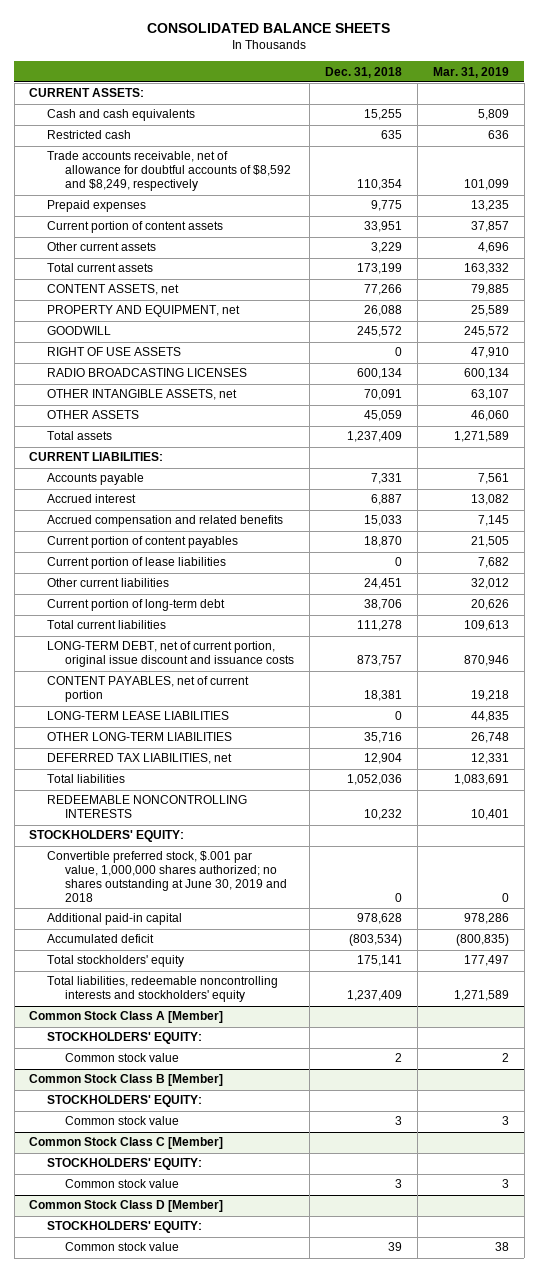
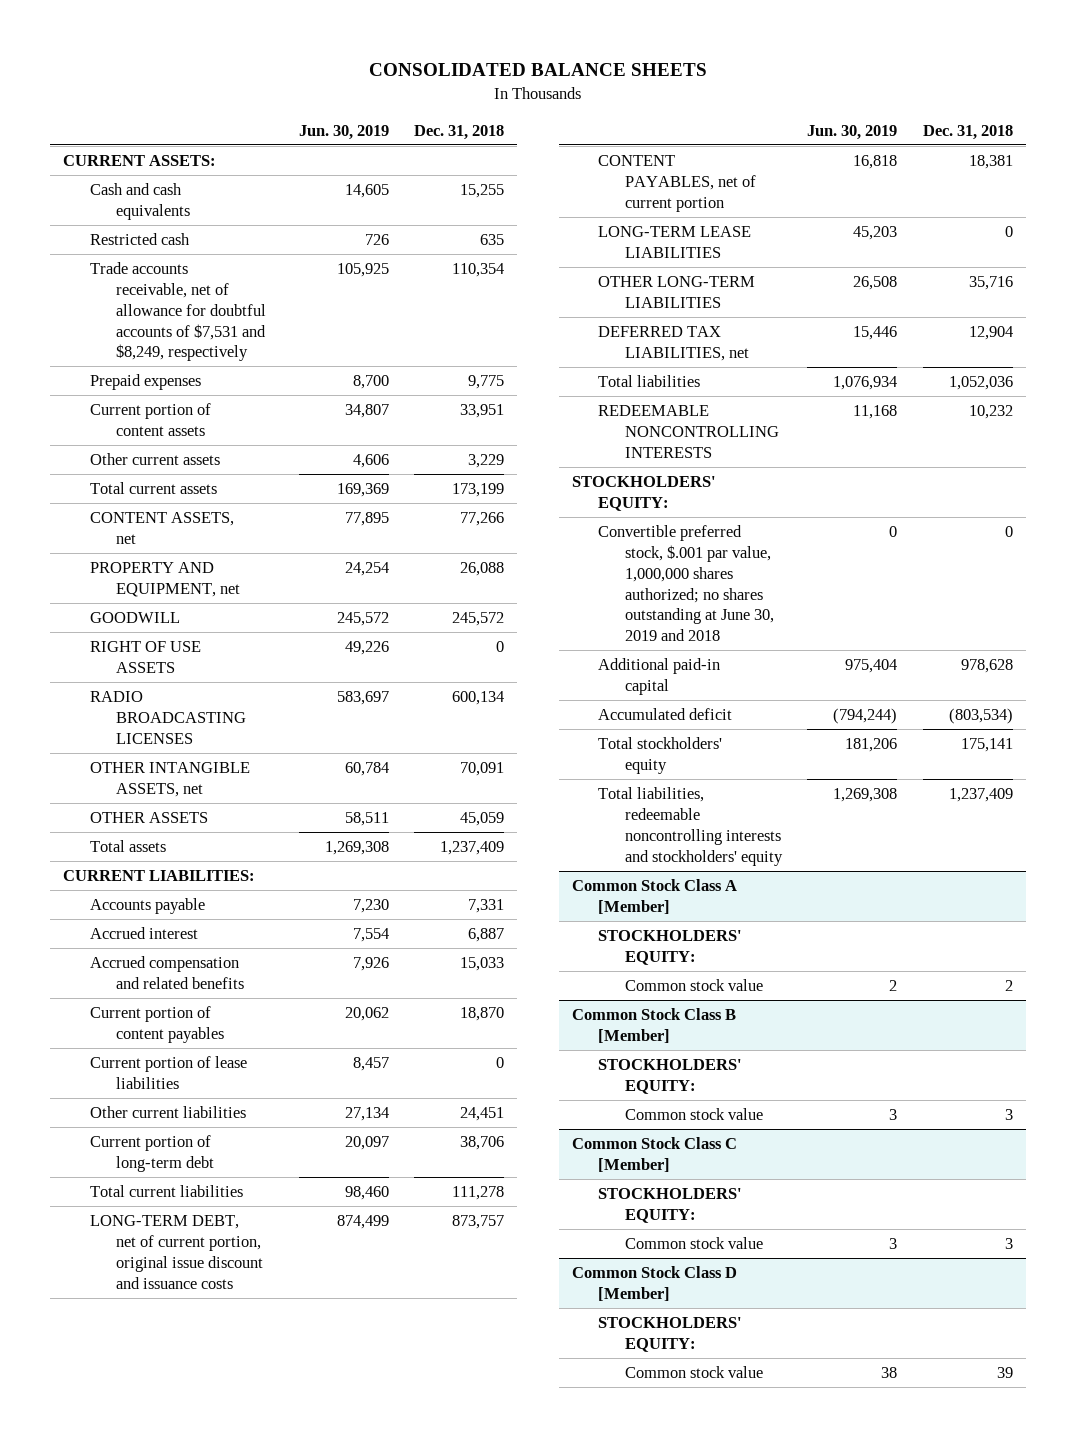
- | Dec. 31, 2018 | Mar. 31, 2019
+ | Jun. 30, 2019 | Dec. 31, 2018
- Trade accounts receivable, net of allowance for doubtful accounts of $8,592 and $8,249, respectively | 110,354 | 101,099
+ Trade accounts receivable, net of allowance for doubtful accounts of $7,531 and $8,249, respectively | 105,925 | 110,354

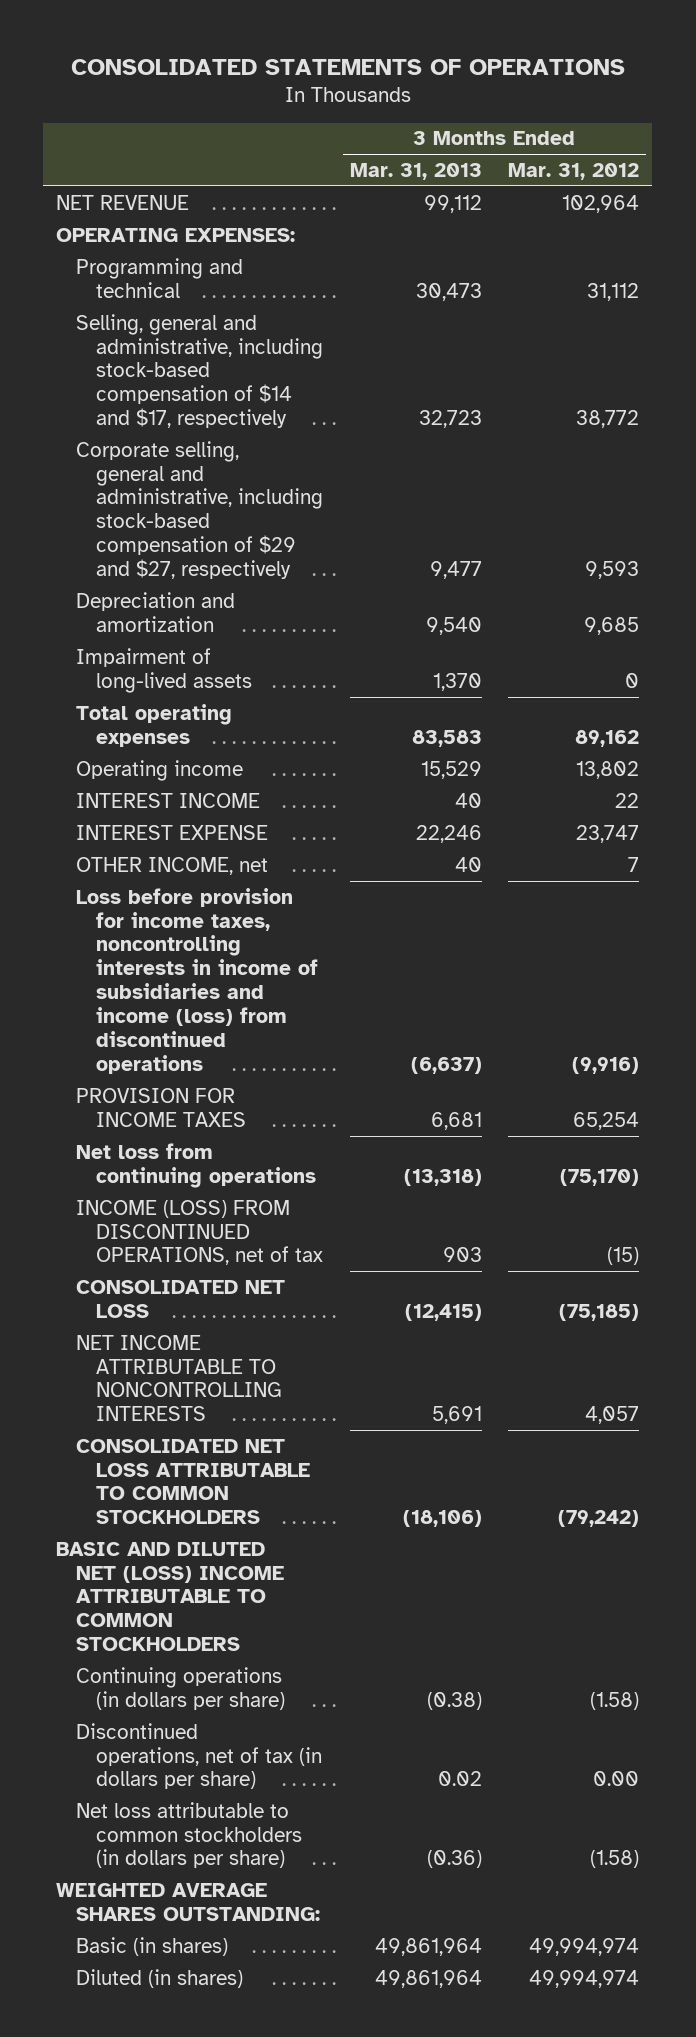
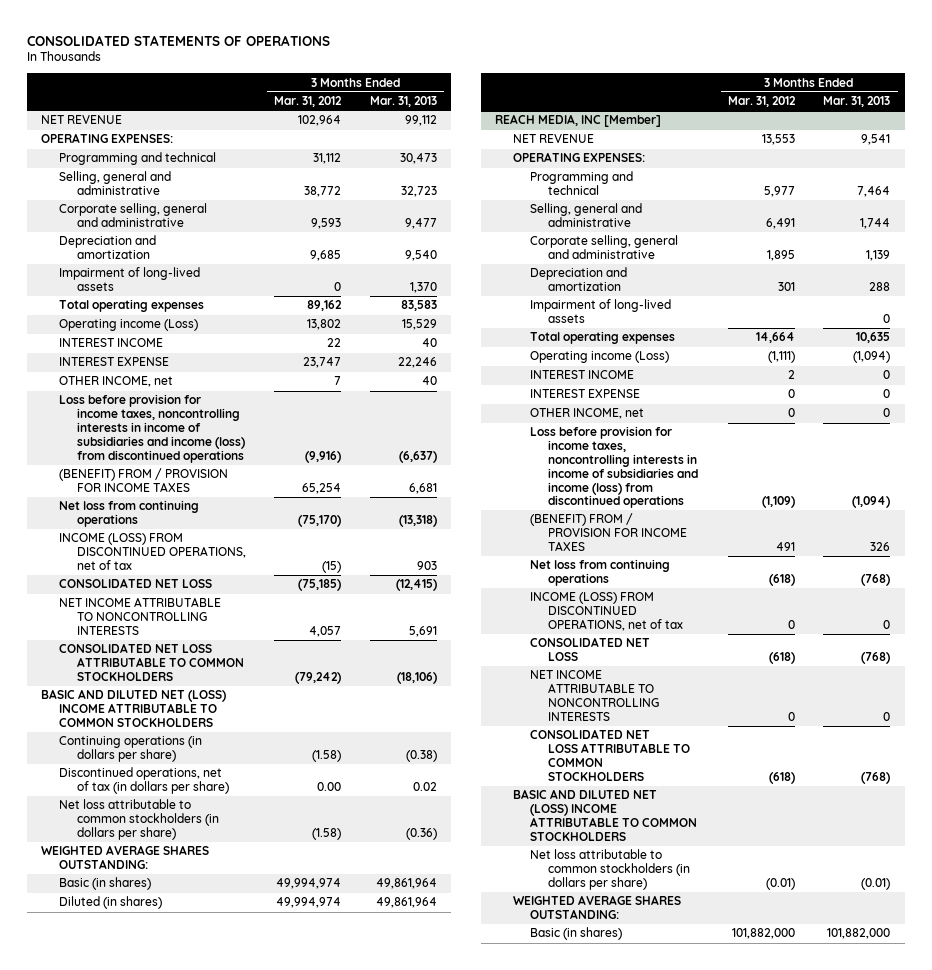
- | 3 Months Ended Mar. 31, 2013 | 3 Months Ended Mar. 31, 2012
+ | 3 Months Ended Mar. 31, 2012 | 3 Months Ended Mar. 31, 2013
- Selling, general and administrative, including stock-based compensation of $14 and $17, respectively | 32,723 | 38,772
- Corporate selling, general and administrative, including stock-based compensation of $29 and $27, respectively | 9,477 | 9,593
+ Selling, general and administrative | 38,772 | 32,723
+ Corporate selling, general and administrative | 9,593 | 9,477
- Operating income | 15,529 | 13,802
+ Operating income (Loss) | 13,802 | 15,529
- PROVISION FOR INCOME TAXES | 6,681 | 65,254
+ (BENEFIT) FROM / PROVISION FOR INCOME TAXES | 65,254 | 6,681
+ REACH MEDIA, INC [Member]
+ NET REVENUE | 13,553 | 9,541
+ OPERATING EXPENSES:
+ Programming and technical | 5,977 | 7,464
+ Selling, general and administrative | 6,491 | 1,744
+ Corporate selling, general and administrative | 1,895 | 1,139
+ Depreciation and amortization | 301 | 288
+ Impairment of long-lived assets | | 0
+ Total operating expenses | 14,664 | 10,635
+ Operating income (Loss) | (1,111) | (1,094)
+ INTEREST INCOME | 2 | 0
+ INTEREST EXPENSE | 0 | 0
+ OTHER INCOME, net | 0 | 0
+ Loss before provision for income taxes, noncontrolling interests in income of subsidiaries and income (loss) from discontinued operations | (1,109) | (1,094)
+ (BENEFIT) FROM / PROVISION FOR INCOME TAXES | 491 | 326
+ Net loss from continuing operations | (618) | (768)
+ INCOME (LOSS) FROM DISCONTINUED OPERATIONS, net of tax | 0 | 0
+ CONSOLIDATED NET LOSS | (618) | (768)
+ NET INCOME ATTRIBUTABLE TO NONCONTROLLING INTERESTS | 0 | 0
+ CONSOLIDATED NET LOSS ATTRIBUTABLE TO COMMON STOCKHOLDERS | (618) | (768)
+ BASIC AND DILUTED NET (LOSS) INCOME ATTRIBUTABLE TO COMMON STOCKHOLDERS
+ Net loss attributable to common stockholders (in dollars per share) | (0.01) | (0.01)
+ WEIGHTED AVERAGE SHARES OUTSTANDING:
+ Basic (in shares) | 101,882,000 | 101,882,000

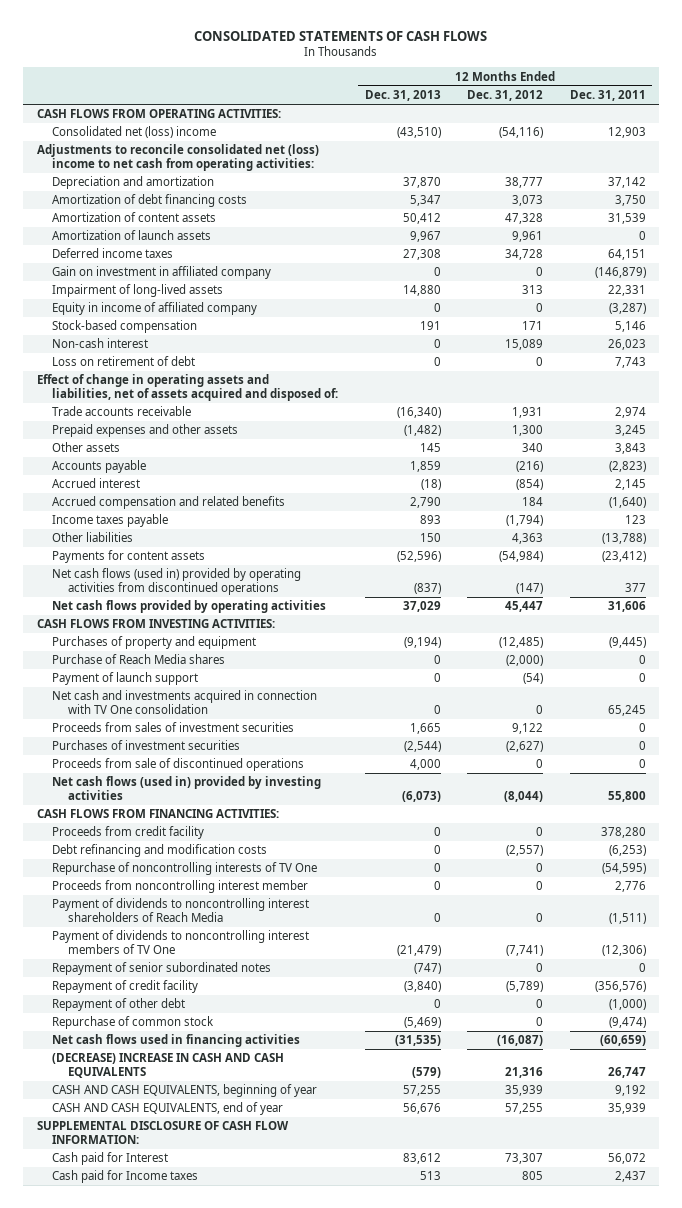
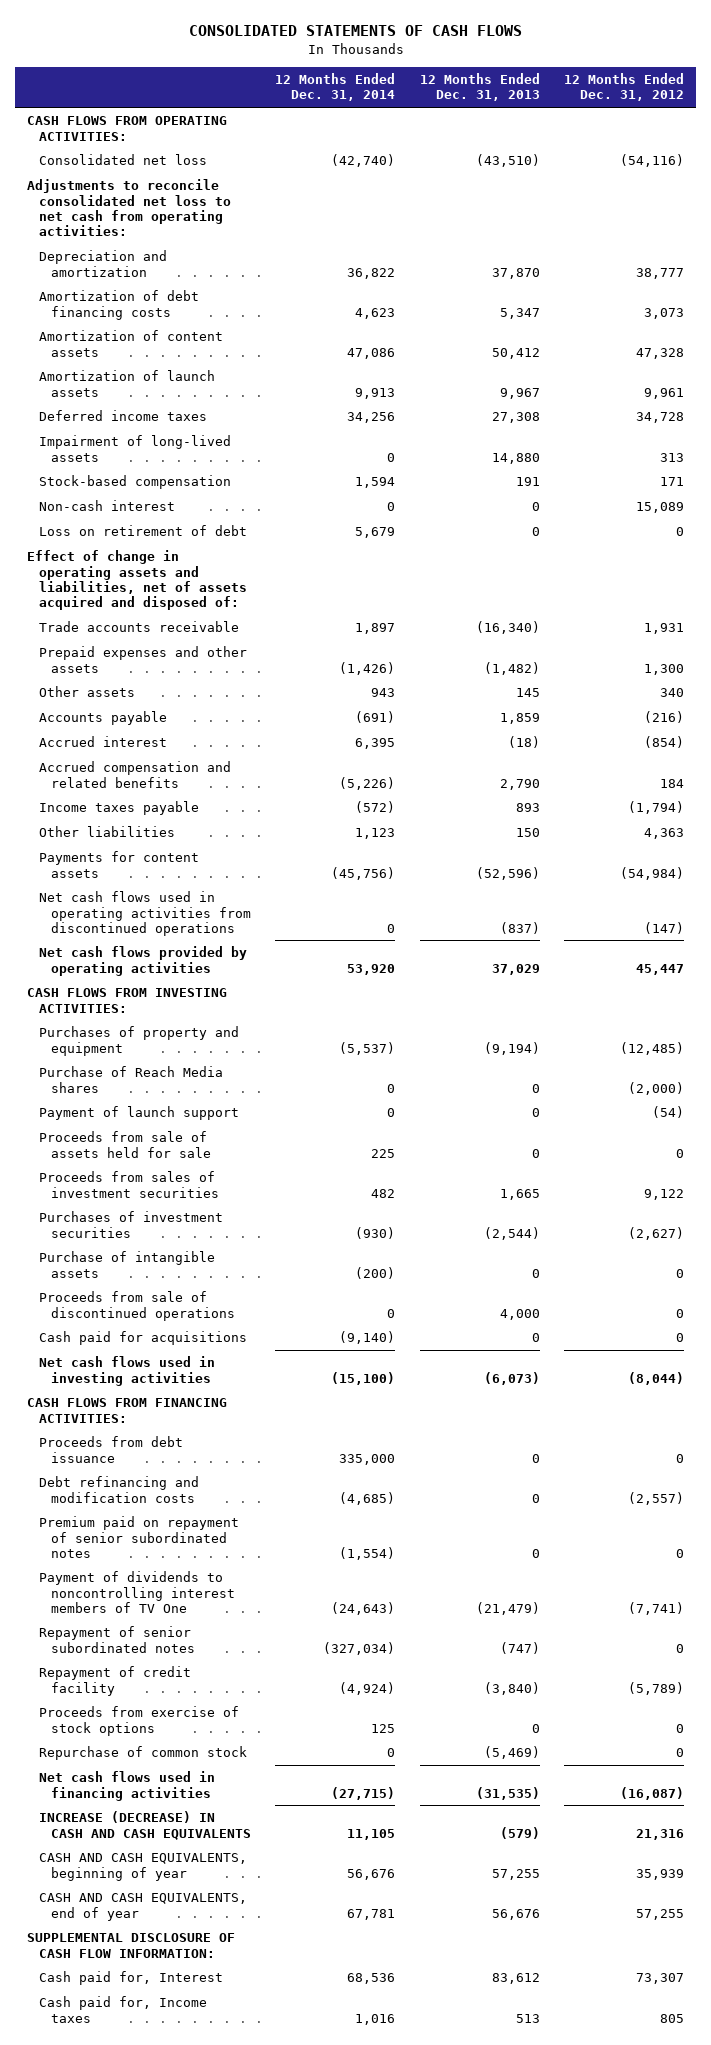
- | 12 Months Ended Dec. 31, 2013 | 12 Months Ended Dec. 31, 2012 | 12 Months Ended Dec. 31, 2011
+ | 12 Months Ended Dec. 31, 2014 | 12 Months Ended Dec. 31, 2013 | 12 Months Ended Dec. 31, 2012
- Consolidated net (loss) income | (43,510) | (54,116) | 12,903
- Adjustments to reconcile consolidated net (loss) income to net cash from operating activities:
+ Consolidated net loss | (42,740) | (43,510) | (54,116)
+ Adjustments to reconcile consolidated net loss to net cash from operating activities:
- Gain on investment in affiliated company | 0 | 0 | (146,879)
- Equity in income of affiliated company | 0 | 0 | (3,287)
- Net cash flows (used in) provided by operating activities from discontinued operations | (837) | (147) | 377
+ Net cash flows used in operating activities from discontinued operations | 0 | (837) | (147)
- Net cash and investments acquired in connection with TV One consolidation | 0 | 0 | 65,245
+ Proceeds from sale of assets held for sale | 225 | 0 | 0
+ Purchase of intangible assets | (200) | 0 | 0
- Net cash flows (used in) provided by investing activities | (6,073) | (8,044) | 55,800
+ Cash paid for acquisitions | (9,140) | 0 | 0
+ Net cash flows used in investing activities | (15,100) | (6,073) | (8,044)
- Proceeds from credit facility | 0 | 0 | 378,280
+ Proceeds from debt issuance | 335,000 | 0 | 0
- Repurchase of noncontrolling interests of TV One | 0 | 0 | (54,595)
- Proceeds from noncontrolling interest member | 0 | 0 | 2,776
- Payment of dividends to noncontrolling interest shareholders of Reach Media | 0 | 0 | (1,511)
+ Premium paid on repayment of senior subordinated notes | (1,554) | 0 | 0
- Repayment of other debt | 0 | 0 | (1,000)
+ Proceeds from exercise of stock options | 125 | 0 | 0
- (DECREASE) INCREASE IN CASH AND CASH EQUIVALENTS | (579) | 21,316 | 26,747
+ INCREASE (DECREASE) IN CASH AND CASH EQUIVALENTS | 11,105 | (579) | 21,316
- Cash paid for Interest | 83,612 | 73,307 | 56,072
- Cash paid for Income taxes | 513 | 805 | 2,437
+ Cash paid for, Interest | 68,536 | 83,612 | 73,307
+ Cash paid for, Income taxes | 1,016 | 513 | 805

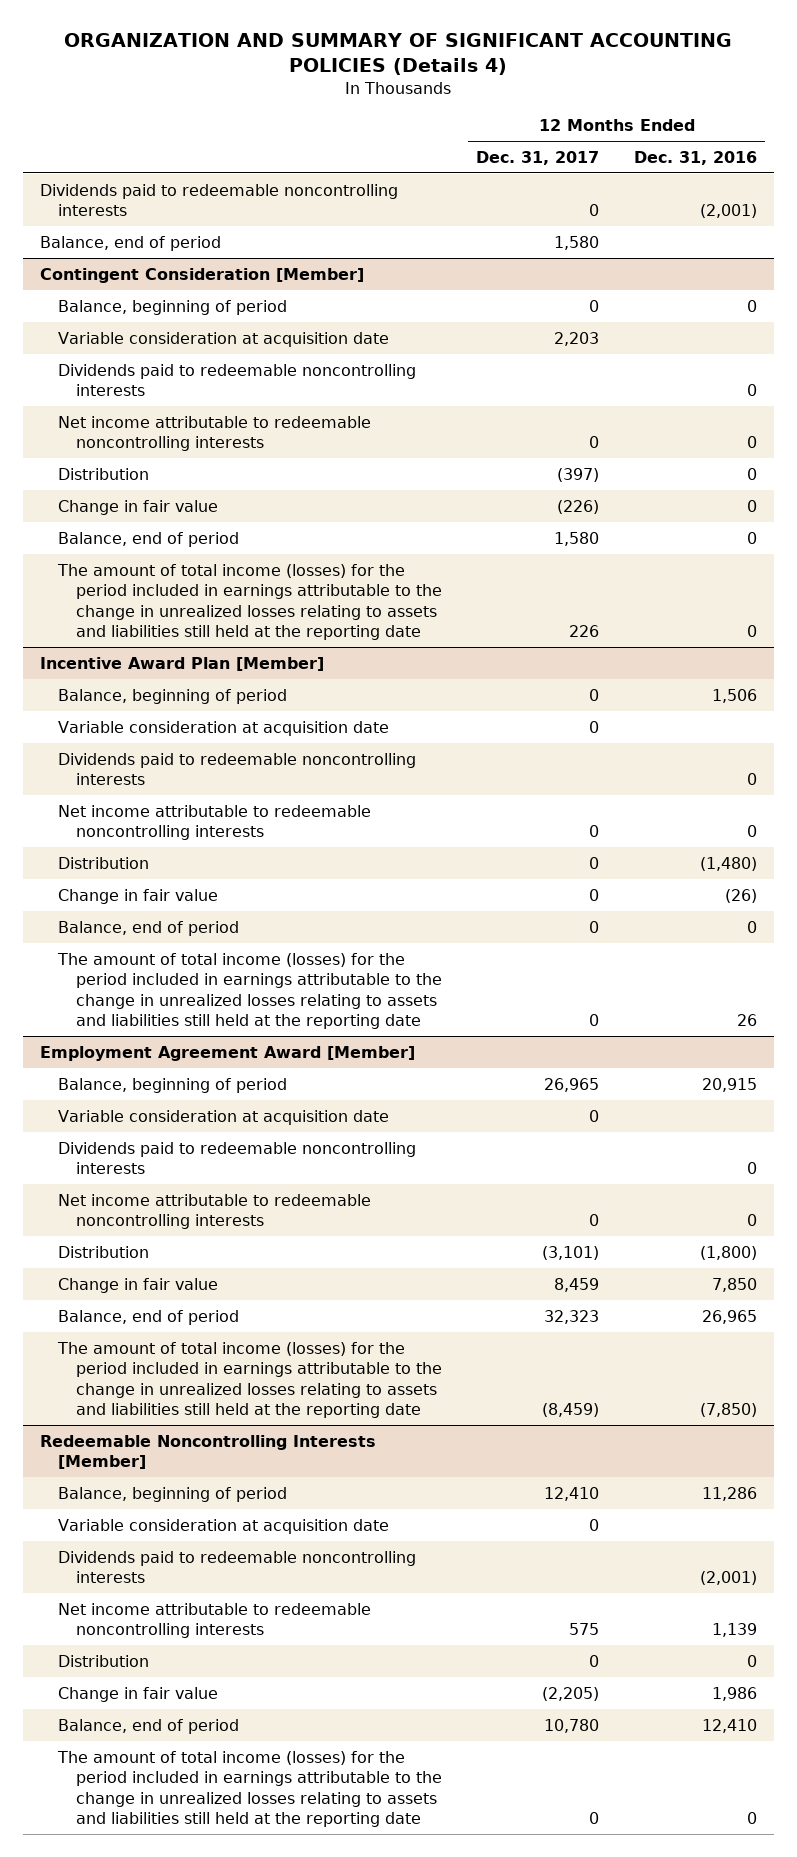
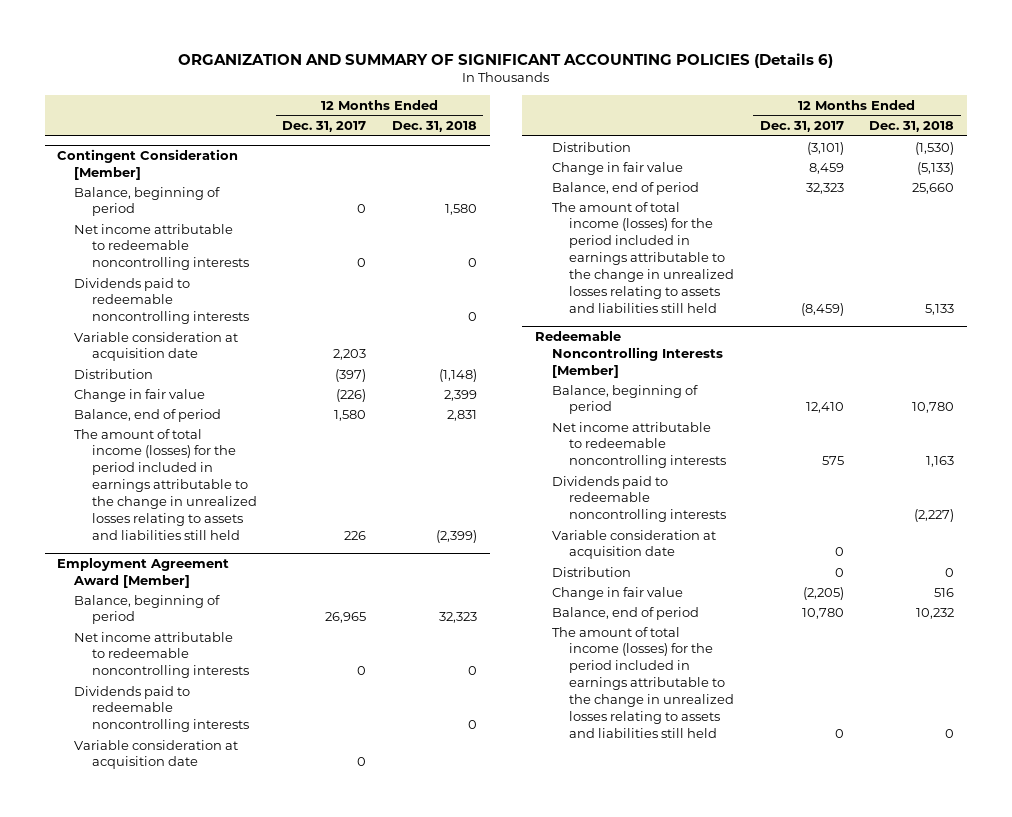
- ORGANIZATION AND SUMMARY OF SIGNIFICANT ACCOUNTING POLICIES (Details 4)
+ ORGANIZATION AND SUMMARY OF SIGNIFICANT ACCOUNTING POLICIES (Details 6)
- | 12 Months Ended Dec. 31, 2017 | 12 Months Ended Dec. 31, 2016
+ | 12 Months Ended Dec. 31, 2017 | 12 Months Ended Dec. 31, 2018
- Dividends paid to redeemable noncontrolling interests | 0 | (2,001)
- Balance, end of period | 1,580 |
@ Contingent Consideration [Member]
moved down: Dividends paid to redeemable noncontrolling interests | | 0
moved down: Variable consideration at acquisition date | 2,203 |
- The amount of total income (losses) for the period included in earnings attributable to the change in unrealized losses relating to assets and liabilities still held at the reporting date | 226 | 0
- Incentive Award Plan [Member]
- Balance, beginning of period | 0 | 1,506
- Variable consideration at acquisition date | 0 |
- Dividends paid to redeemable noncontrolling interests | | 0
- Net income attributable to redeemable noncontrolling interests | 0 | 0
- Distribution | 0 | (1,480)
- Change in fair value | 0 | (26)
- Balance, end of period | 0 | 0
- The amount of total income (losses) for the period included in earnings attributable to the change in unrealized losses relating to assets and liabilities still held at the reporting date | 0 | 26
@ Contingent Consideration [Member]
+ The amount of total income (losses) for the period included in earnings attributable to the change in unrealized losses relating to assets and liabilities still held | 226 | (2,399)
@ Employment Agreement Award [Member]
moved down: Dividends paid to redeemable noncontrolling interests | | 0
moved down: Variable consideration at acquisition date | 0 |
- The amount of total income (losses) for the period included in earnings attributable to the change in unrealized losses relating to assets and liabilities still held at the reporting date | (8,459) | (7,850)
+ The amount of total income (losses) for the period included in earnings attributable to the change in unrealized losses relating to assets and liabilities still held | (8,459) | 5,133
@ Redeemable Noncontrolling Interests [Member]
moved down: Dividends paid to redeemable noncontrolling interests | | (2,227)
moved down: Variable consideration at acquisition date | 0 |
- The amount of total income (losses) for the period included in earnings attributable to the change in unrealized losses relating to assets and liabilities still held at the reporting date | 0 | 0
+ The amount of total income (losses) for the period included in earnings attributable to the change in unrealized losses relating to assets and liabilities still held | 0 | 0

